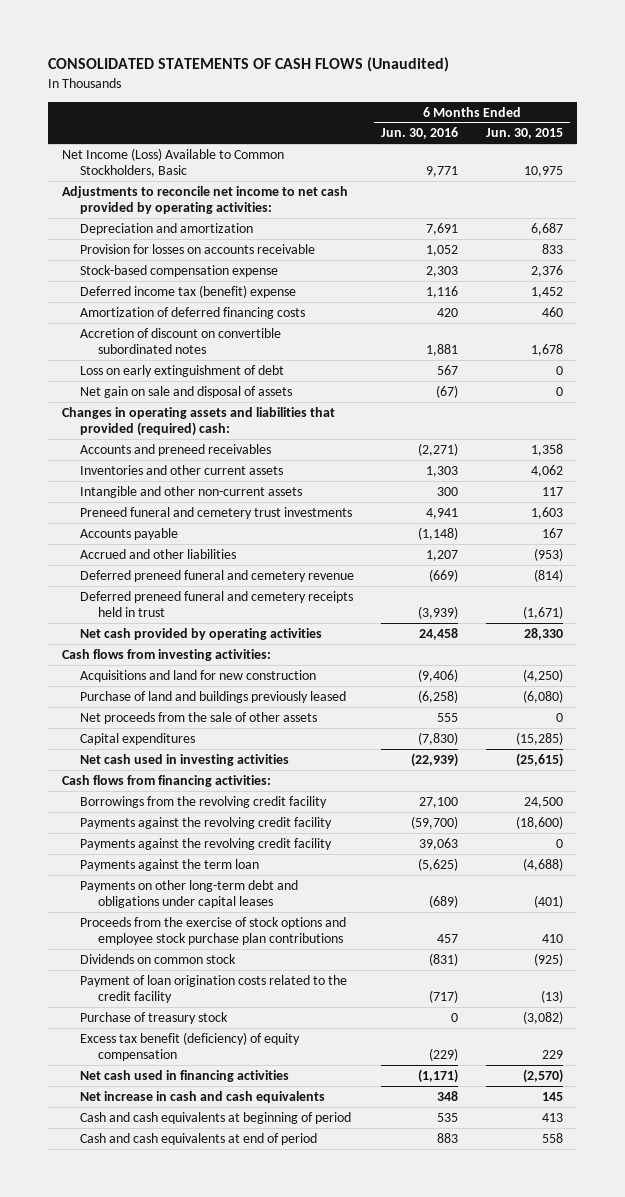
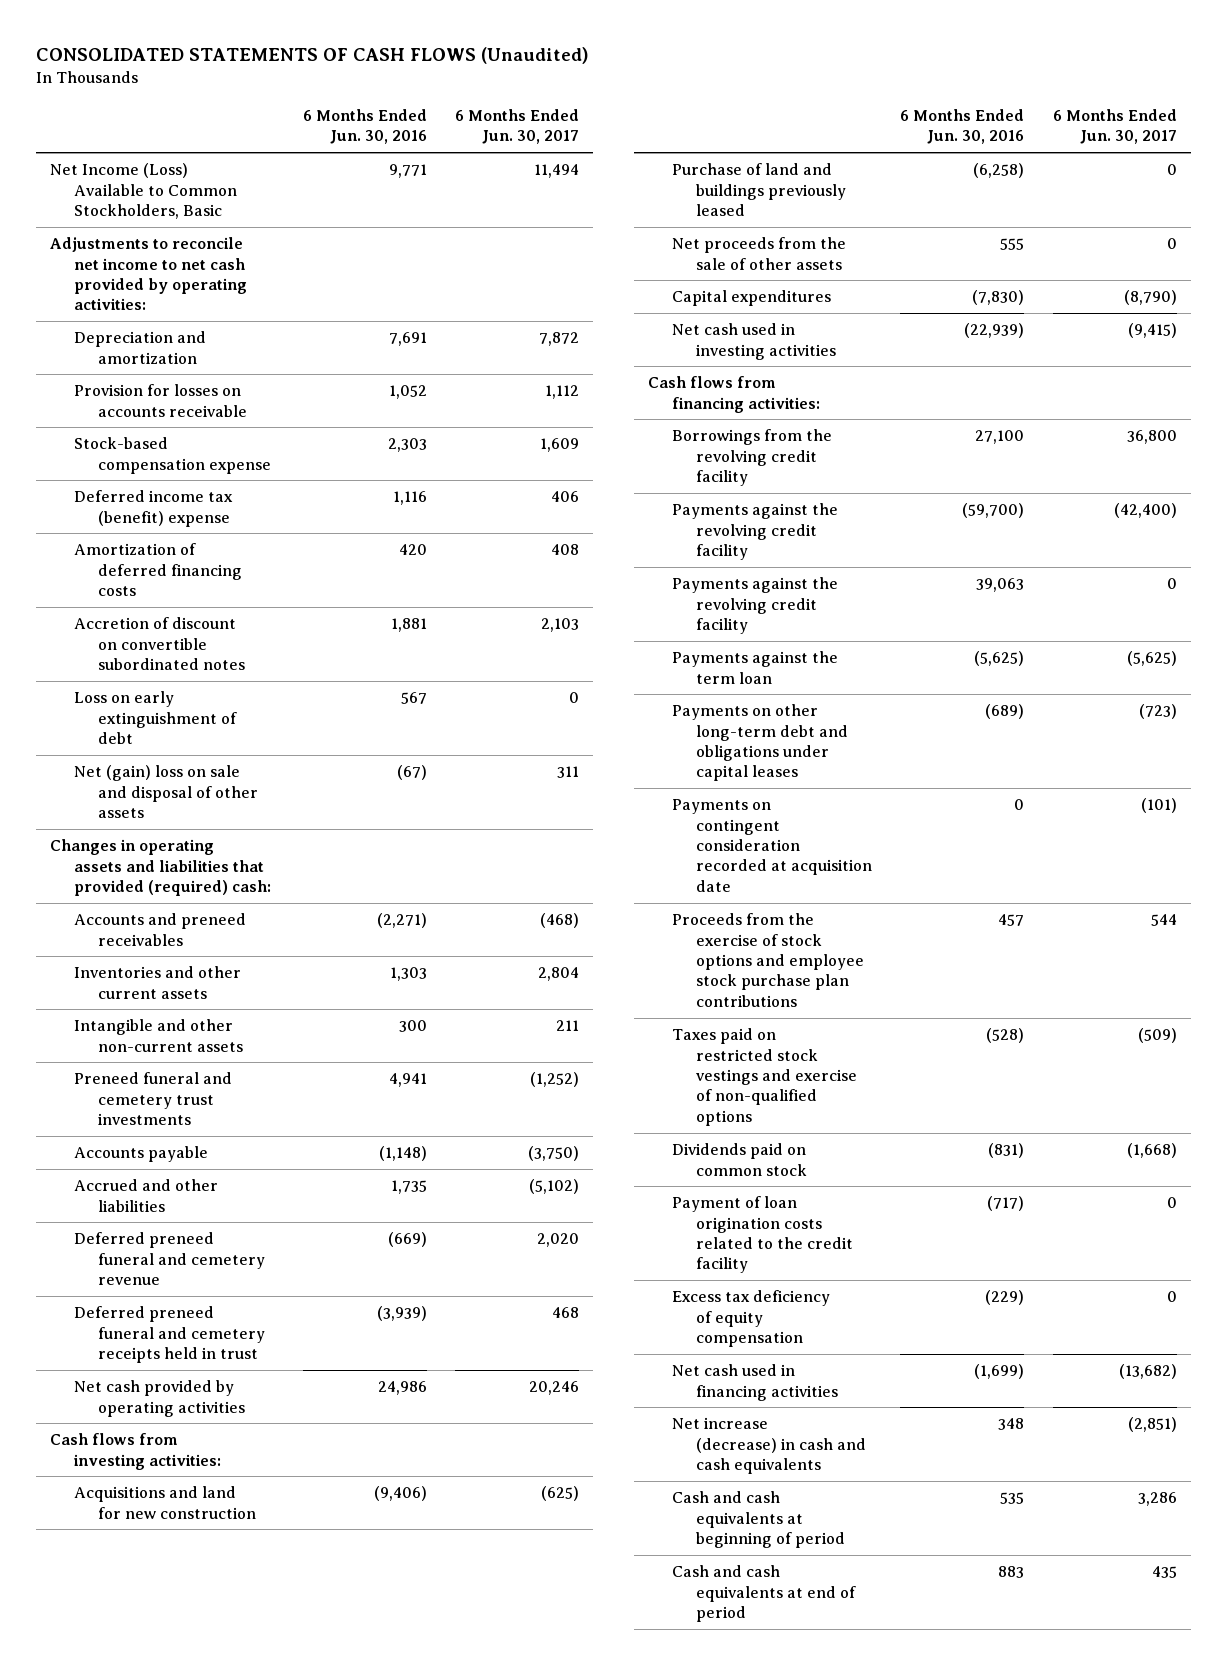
- | 6 Months Ended Jun. 30, 2016 | 6 Months Ended Jun. 30, 2015
+ | 6 Months Ended Jun. 30, 2016 | 6 Months Ended Jun. 30, 2017
- Net gain on sale and disposal of assets | (67) | 0
+ Net (gain) loss on sale and disposal of other assets | (67) | 311
- Accrued and other liabilities | 1,207 | (953)
+ Accrued and other liabilities | 1,735 | (5,102)
- Net cash provided by operating activities | 24,458 | 28,330
+ Net cash provided by operating activities | 24,986 | 20,246
+ Payments on contingent consideration recorded at acquisition date | 0 | (101)
- Dividends on common stock | (831) | (925)
+ Taxes paid on restricted stock vestings and exercise of non-qualified options | (528) | (509)
+ Dividends paid on common stock | (831) | (1,668)
- Purchase of treasury stock | 0 | (3,082)
- Excess tax benefit (deficiency) of equity compensation | (229) | 229
- Net cash used in financing activities | (1,171) | (2,570)
- Net increase in cash and cash equivalents | 348 | 145
+ Excess tax deficiency of equity compensation | (229) | 0
+ Net cash used in financing activities | (1,699) | (13,682)
+ Net increase (decrease) in cash and cash equivalents | 348 | (2,851)

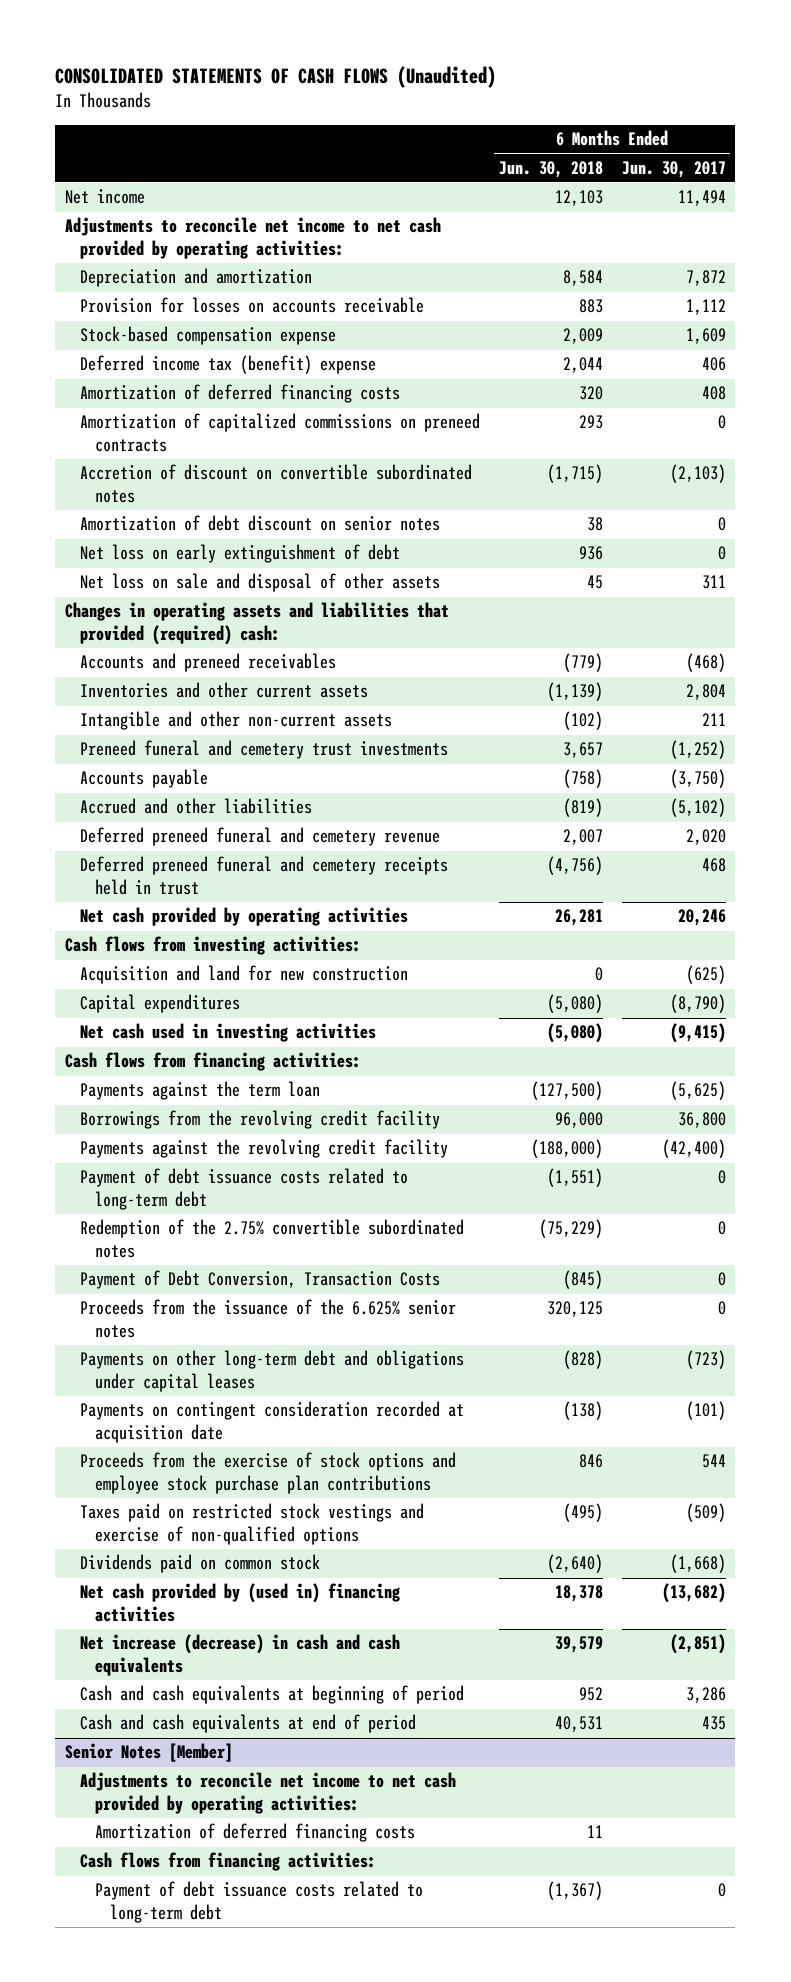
- | 6 Months Ended Jun. 30, 2016 | 6 Months Ended Jun. 30, 2017
+ | 6 Months Ended Jun. 30, 2018 | 6 Months Ended Jun. 30, 2017
- Net Income (Loss) Available to Common Stockholders, Basic | 9,771 | 11,494
+ Net income | 12,103 | 11,494
- Accretion of discount on convertible subordinated notes | 1,881 | 2,103
- Loss on early extinguishment of debt | 567 | 0
- Net (gain) loss on sale and disposal of other assets | (67) | 311
+ Amortization of capitalized commissions on preneed contracts | 293 | 0
+ Accretion of discount on convertible subordinated notes | (1,715) | (2,103)
+ Amortization of debt discount on senior notes | 38 | 0
+ Net loss on early extinguishment of debt | 936 | 0
+ Net loss on sale and disposal of other assets | 45 | 311
- Acquisitions and land for new construction | (9,406) | (625)
- Purchase of land and buildings previously leased | (6,258) | 0
- Net proceeds from the sale of other assets | 555 | 0
+ Acquisition and land for new construction | 0 | (625)
moved up: Payments against the term loan | (127,500) | (5,625)
- Payments against the revolving credit facility | 39,063 | 0
+ Payment of debt issuance costs related to long-term debt | (1,551) | 0
+ Redemption of the 2.75% convertible subordinated notes | (75,229) | 0
+ Payment of Debt Conversion, Transaction Costs | (845) | 0
+ Proceeds from the issuance of the 6.625% senior notes | 320,125 | 0
- Payment of loan origination costs related to the credit facility | (717) | 0
- Excess tax deficiency of equity compensation | (229) | 0
- Net cash used in financing activities | (1,699) | (13,682)
+ Net cash provided by (used in) financing activities | 18,378 | (13,682)
+ Senior Notes [Member]
+ Adjustments to reconcile net income to net cash provided by operating activities:
+ Amortization of deferred financing costs | 11 |
+ Cash flows from financing activities:
+ Payment of debt issuance costs related to long-term debt | (1,367) | 0

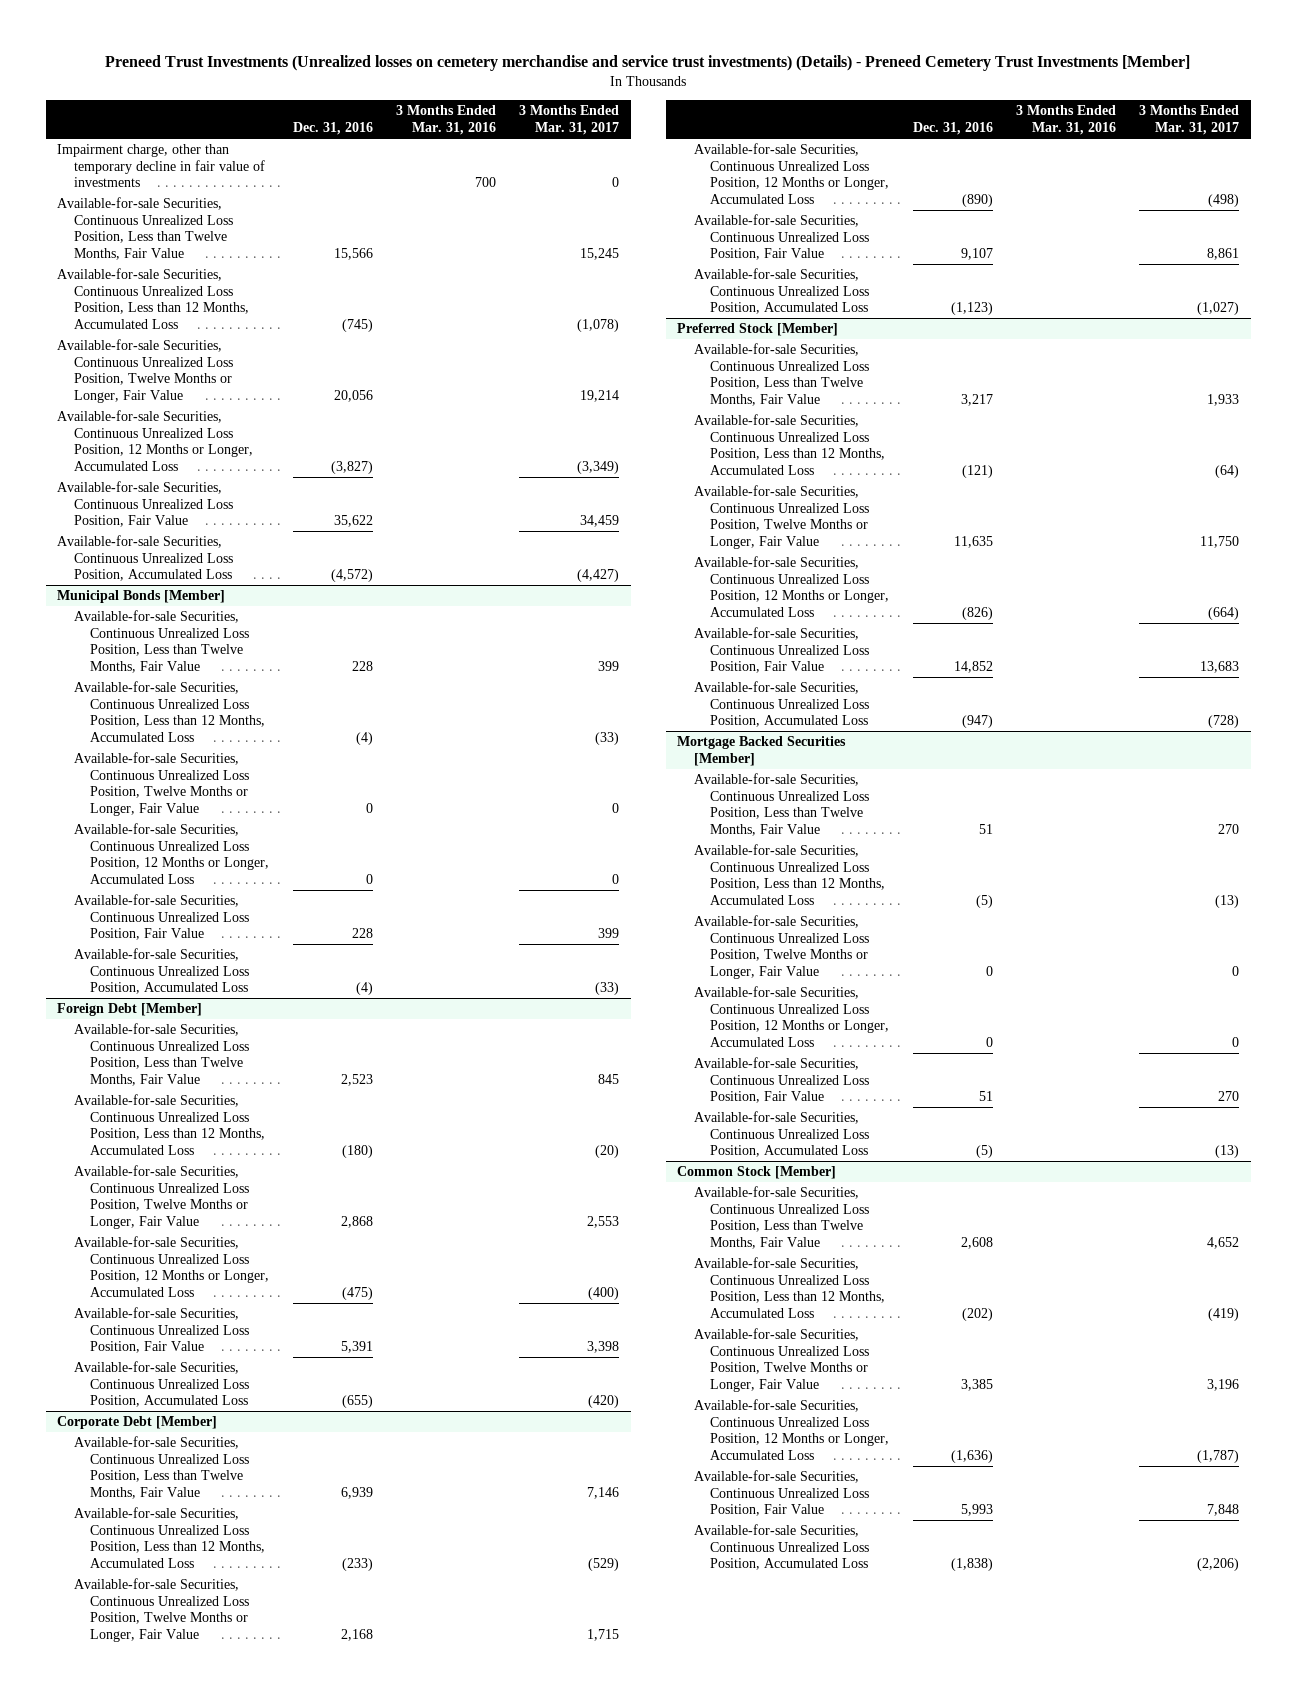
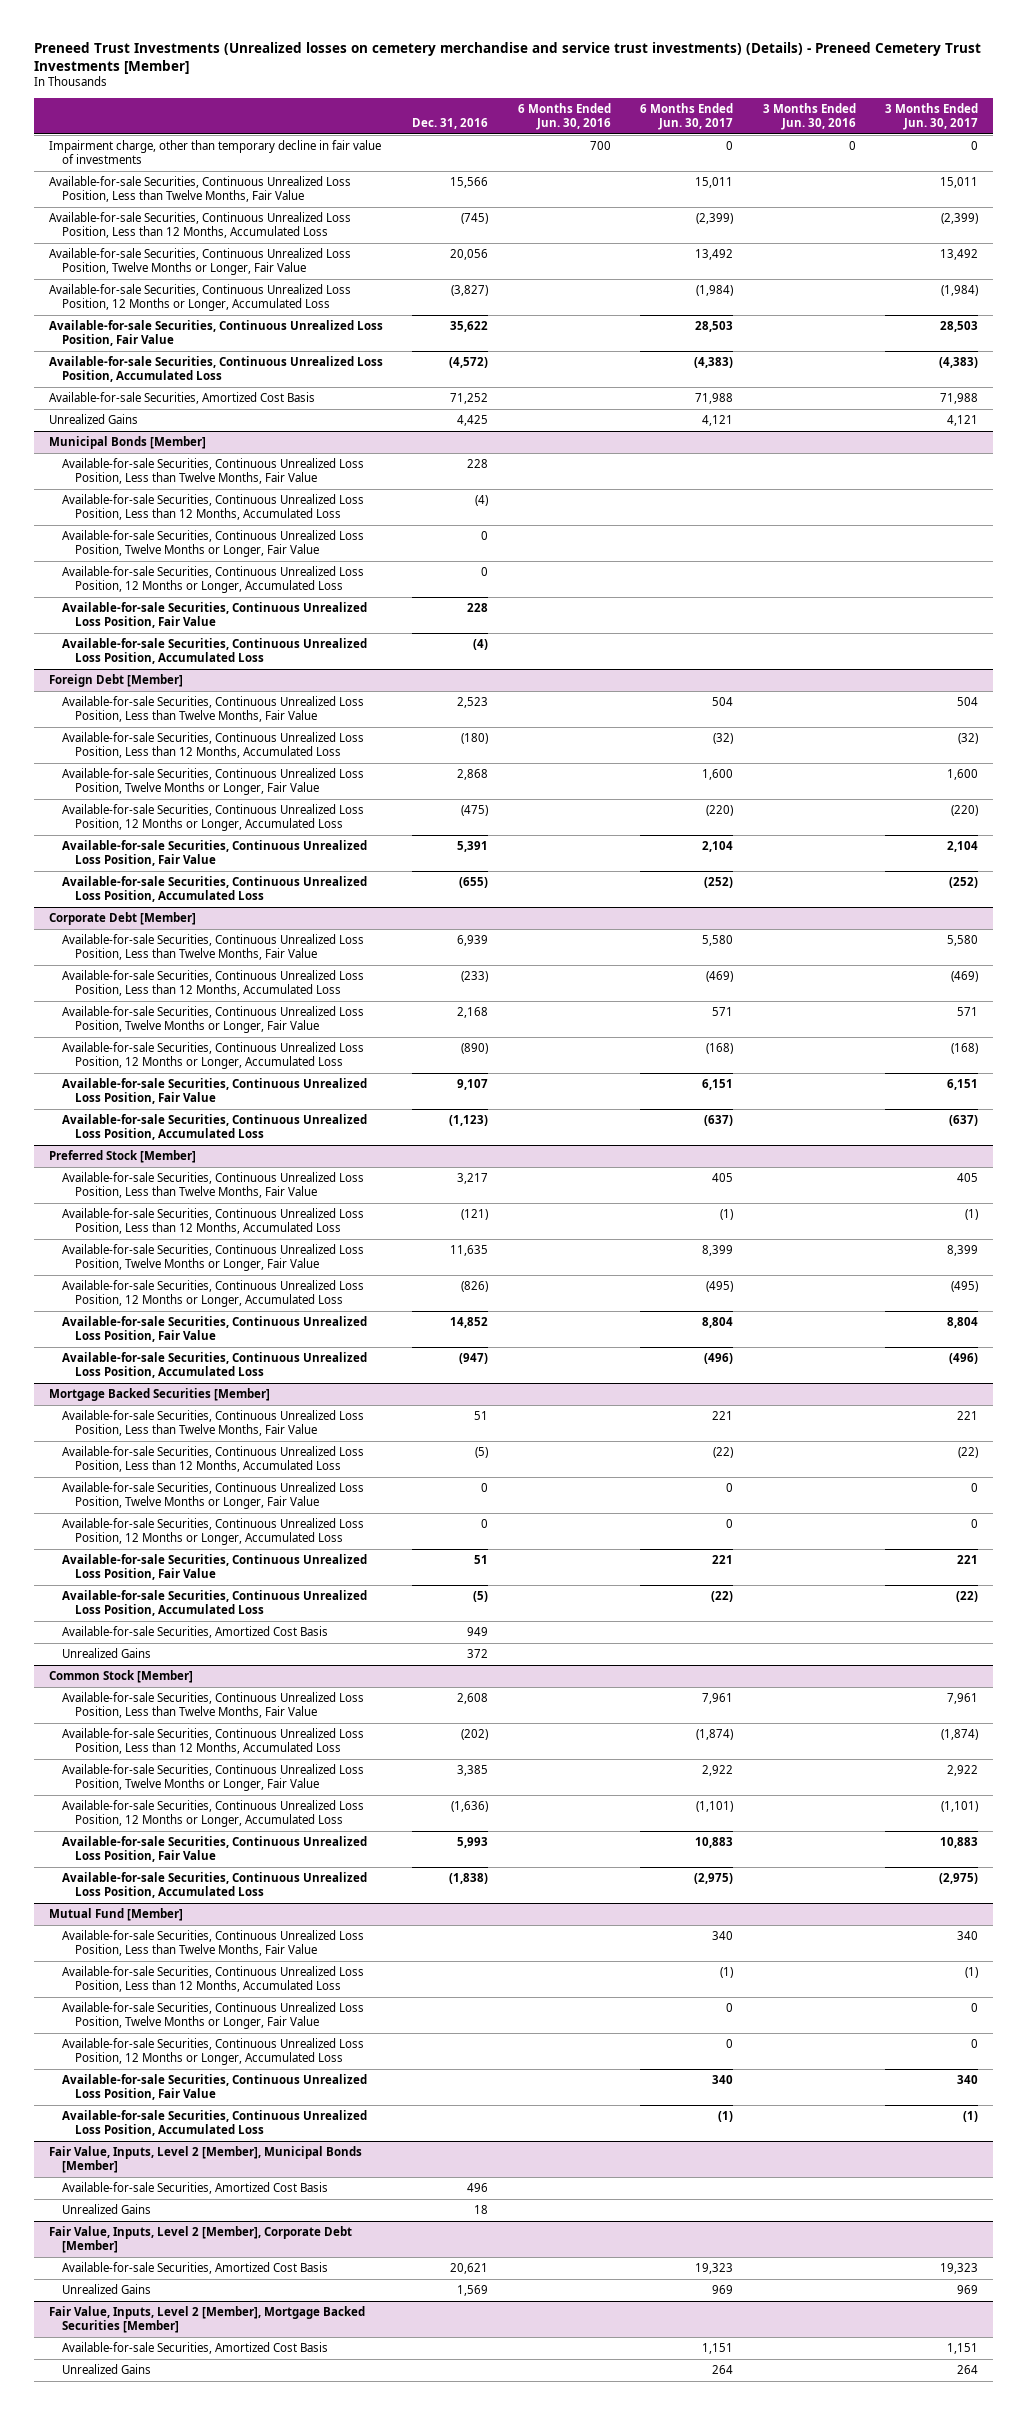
- | Dec. 31, 2016 | 3 Months Ended Mar. 31, 2016 | 3 Months Ended Mar. 31, 2017
+ | Dec. 31, 2016 | 6 Months Ended Jun. 30, 2016 | 6 Months Ended Jun. 30, 2017 | 3 Months Ended Jun. 30, 2016 | 3 Months Ended Jun. 30, 2017
+ Available-for-sale Securities, Amortized Cost Basis | 71,252 | | 71,988 | | 71,988
+ Unrealized Gains | 4,425 | | 4,121 | | 4,121
@ Mortgage Backed Securities [Member]
+ Available-for-sale Securities, Amortized Cost Basis | 949 | | | |
+ Unrealized Gains | 372 | | | |
+ Mutual Fund [Member]
+ Available-for-sale Securities, Continuous Unrealized Loss Position, Less than Twelve Months, Fair Value | | | 340 | | 340
+ Available-for-sale Securities, Continuous Unrealized Loss Position, Less than 12 Months, Accumulated Loss | | | (1) | | (1)
+ Available-for-sale Securities, Continuous Unrealized Loss Position, Twelve Months or Longer, Fair Value | | | 0 | | 0
+ Available-for-sale Securities, Continuous Unrealized Loss Position, 12 Months or Longer, Accumulated Loss | | | 0 | | 0
+ Available-for-sale Securities, Continuous Unrealized Loss Position, Fair Value | | | 340 | | 340
+ Available-for-sale Securities, Continuous Unrealized Loss Position, Accumulated Loss | | | (1) | | (1)
+ Fair Value, Inputs, Level 2 [Member], Municipal Bonds [Member]
+ Available-for-sale Securities, Amortized Cost Basis | 496 | | | |
+ Unrealized Gains | 18 | | | |
+ Fair Value, Inputs, Level 2 [Member], Corporate Debt [Member]
+ Available-for-sale Securities, Amortized Cost Basis | 20,621 | | 19,323 | | 19,323
+ Unrealized Gains | 1,569 | | 969 | | 969
+ Fair Value, Inputs, Level 2 [Member], Mortgage Backed Securities [Member]
+ Available-for-sale Securities, Amortized Cost Basis | | | 1,151 | | 1,151
+ Unrealized Gains | | | 264 | | 264

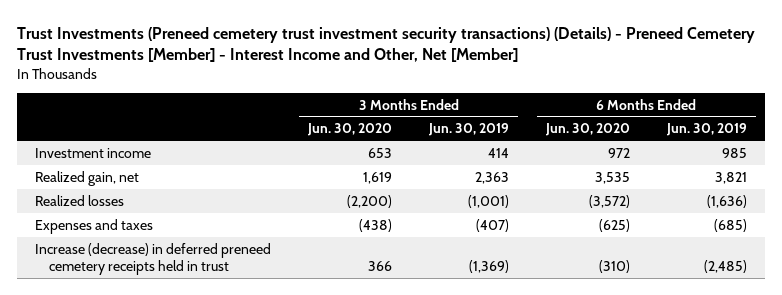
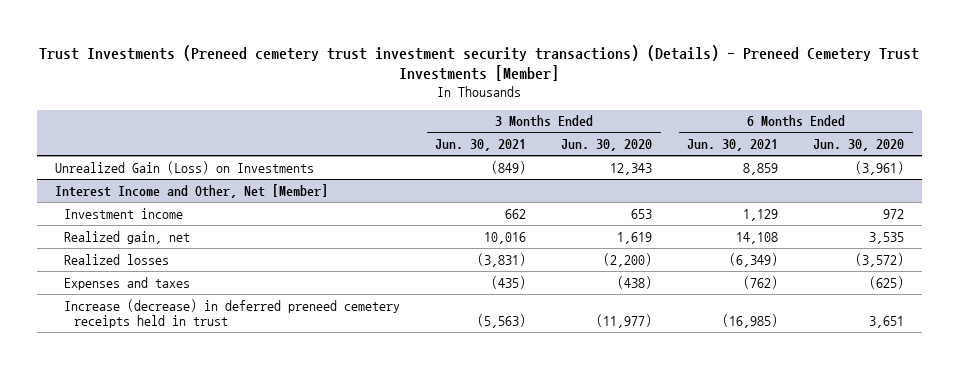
- Trust Investments (Preneed cemetery trust investment security transactions) (Details) - Preneed Cemetery Trust Investments [Member] - Interest Income and Other, Net [Member]
+ Trust Investments (Preneed cemetery trust investment security transactions) (Details) - Preneed Cemetery Trust Investments [Member]
- | 3 Months Ended Jun. 30, 2020 | 3 Months Ended Jun. 30, 2019 | 6 Months Ended Jun. 30, 2020 | 6 Months Ended Jun. 30, 2019
+ | 3 Months Ended Jun. 30, 2021 | 3 Months Ended Jun. 30, 2020 | 6 Months Ended Jun. 30, 2021 | 6 Months Ended Jun. 30, 2020
+ Unrealized Gain (Loss) on Investments | (849) | 12,343 | 8,859 | (3,961)
+ Interest Income and Other, Net [Member]
- Increase (decrease) in deferred preneed cemetery receipts held in trust | 366 | (1,369) | (310) | (2,485)
+ Increase (decrease) in deferred preneed cemetery receipts held in trust | (5,563) | (11,977) | (16,985) | 3,651

